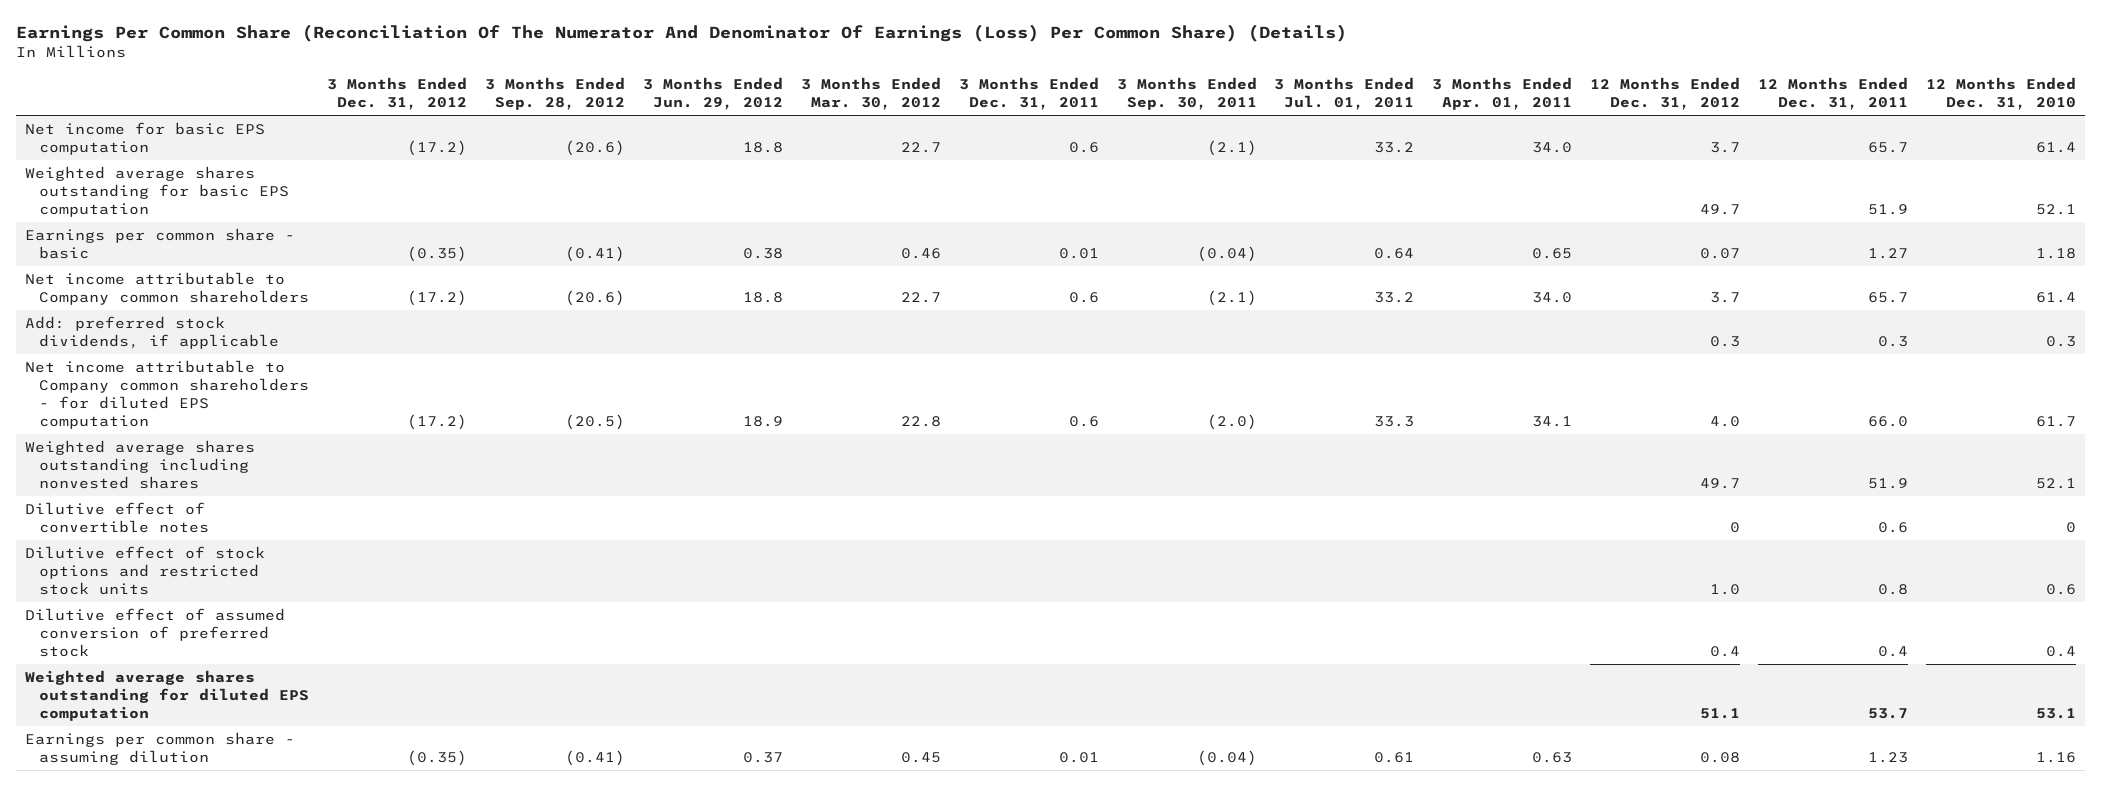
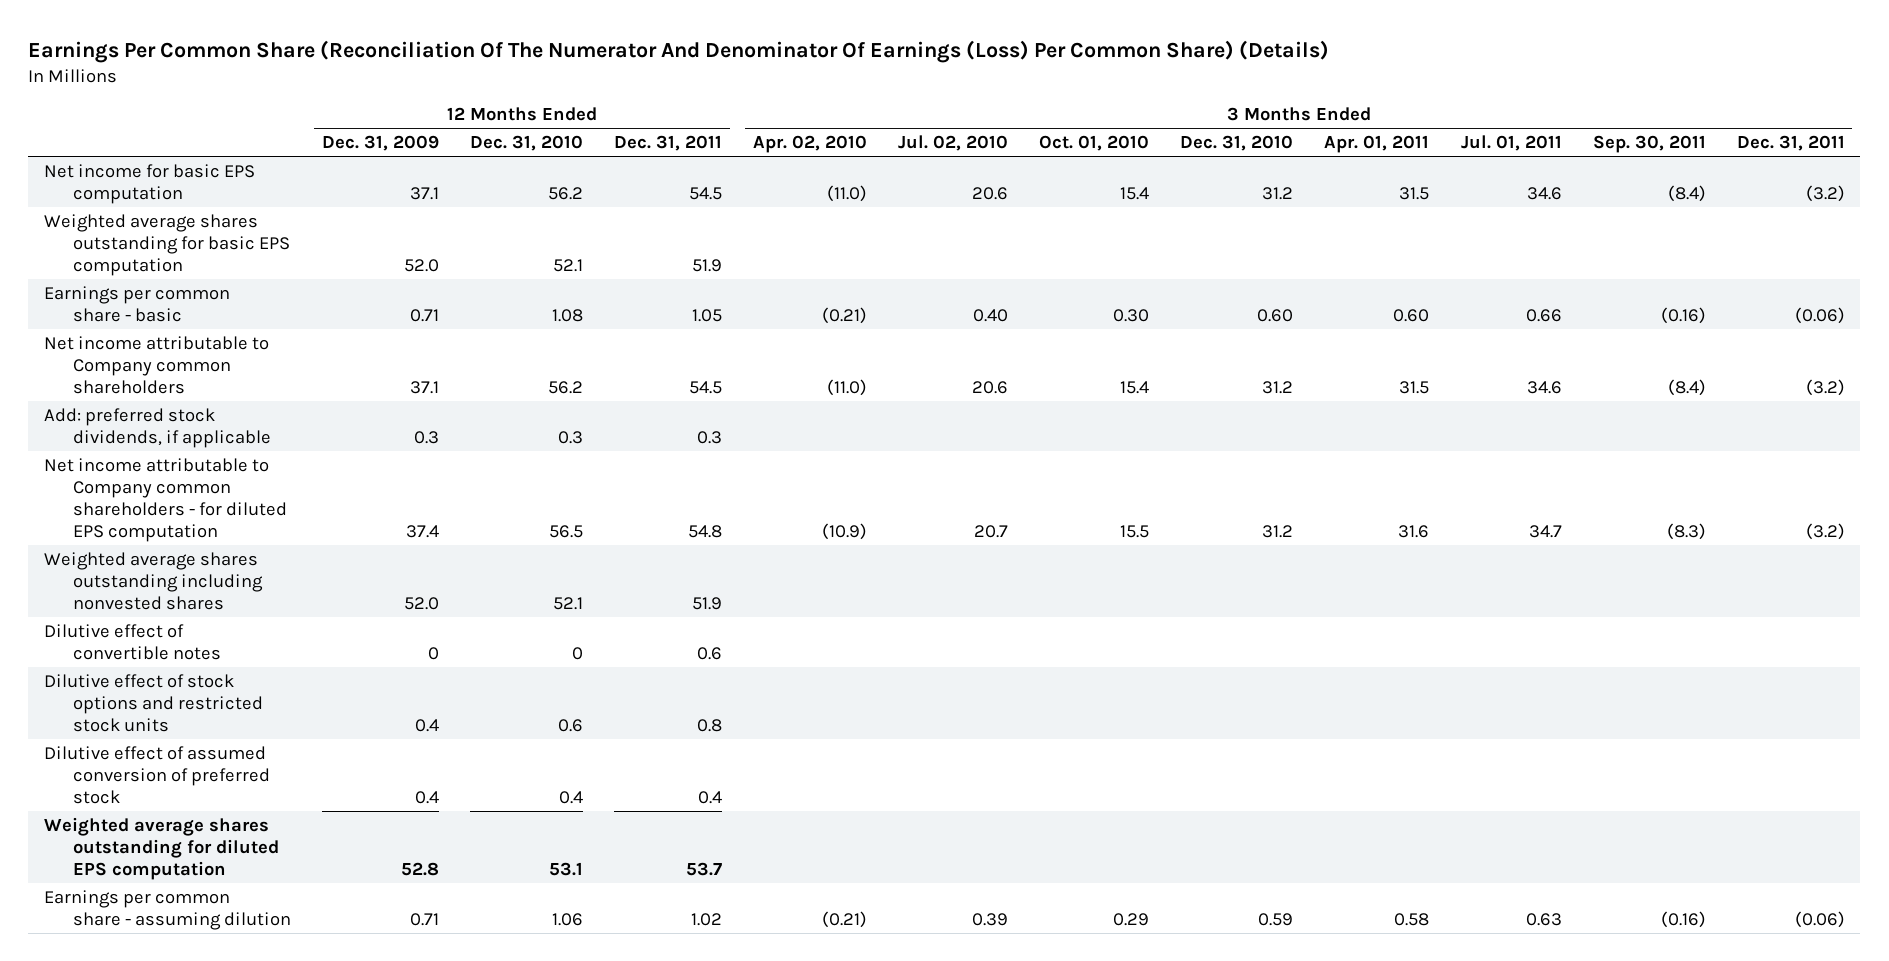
- | 3 Months Ended Dec. 31, 2012 | 3 Months Ended Sep. 28, 2012 | 3 Months Ended Jun. 29, 2012 | 3 Months Ended Mar. 30, 2012 | 3 Months Ended Dec. 31, 2011 | 3 Months Ended Sep. 30, 2011 | 3 Months Ended Jul. 01, 2011 | 3 Months Ended Apr. 01, 2011 | 12 Months Ended Dec. 31, 2012 | 12 Months Ended Dec. 31, 2011 | 12 Months Ended Dec. 31, 2010
+ | 12 Months Ended Dec. 31, 2009 | 12 Months Ended Dec. 31, 2010 | 12 Months Ended Dec. 31, 2011 | 3 Months Ended Apr. 02, 2010 | 3 Months Ended Jul. 02, 2010 | 3 Months Ended Oct. 01, 2010 | 3 Months Ended Dec. 31, 2010 | 3 Months Ended Apr. 01, 2011 | 3 Months Ended Jul. 01, 2011 | 3 Months Ended Sep. 30, 2011 | 3 Months Ended Dec. 31, 2011
- Net income for basic EPS computation | (17.2) | (20.6) | 18.8 | 22.7 | 0.6 | (2.1) | 33.2 | 34.0 | 3.7 | 65.7 | 61.4
+ Net income for basic EPS computation | 37.1 | 56.2 | 54.5 | (11.0) | 20.6 | 15.4 | 31.2 | 31.5 | 34.6 | (8.4) | (3.2)
- Earnings per common share - basic | (0.35) | (0.41) | 0.38 | 0.46 | 0.01 | (0.04) | 0.64 | 0.65 | 0.07 | 1.27 | 1.18
- Net income attributable to Company common shareholders | (17.2) | (20.6) | 18.8 | 22.7 | 0.6 | (2.1) | 33.2 | 34.0 | 3.7 | 65.7 | 61.4
+ Earnings per common share - basic | 0.71 | 1.08 | 1.05 | (0.21) | 0.40 | 0.30 | 0.60 | 0.60 | 0.66 | (0.16) | (0.06)
+ Net income attributable to Company common shareholders | 37.1 | 56.2 | 54.5 | (11.0) | 20.6 | 15.4 | 31.2 | 31.5 | 34.6 | (8.4) | (3.2)
- Net income attributable to Company common shareholders - for diluted EPS computation | (17.2) | (20.5) | 18.9 | 22.8 | 0.6 | (2.0) | 33.3 | 34.1 | 4.0 | 66.0 | 61.7
+ Net income attributable to Company common shareholders - for diluted EPS computation | 37.4 | 56.5 | 54.8 | (10.9) | 20.7 | 15.5 | 31.2 | 31.6 | 34.7 | (8.3) | (3.2)
- Earnings per common share - assuming dilution | (0.35) | (0.41) | 0.37 | 0.45 | 0.01 | (0.04) | 0.61 | 0.63 | 0.08 | 1.23 | 1.16
+ Earnings per common share - assuming dilution | 0.71 | 1.06 | 1.02 | (0.21) | 0.39 | 0.29 | 0.59 | 0.58 | 0.63 | (0.16) | (0.06)

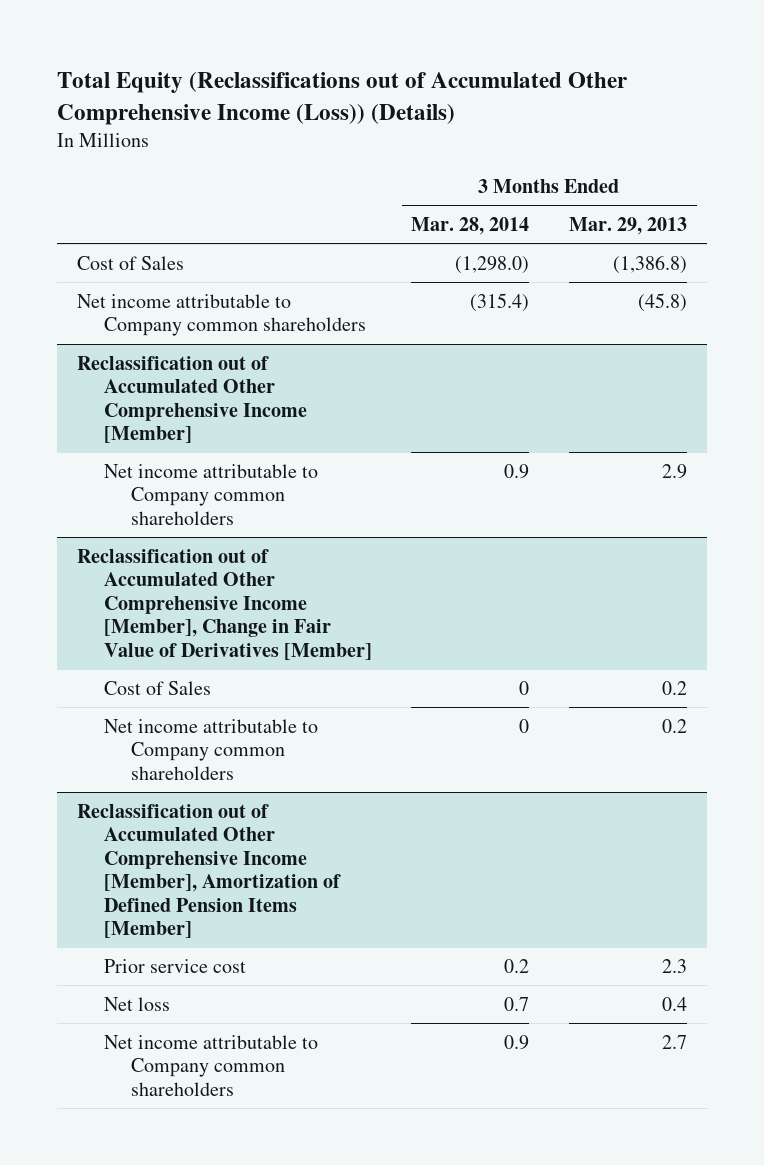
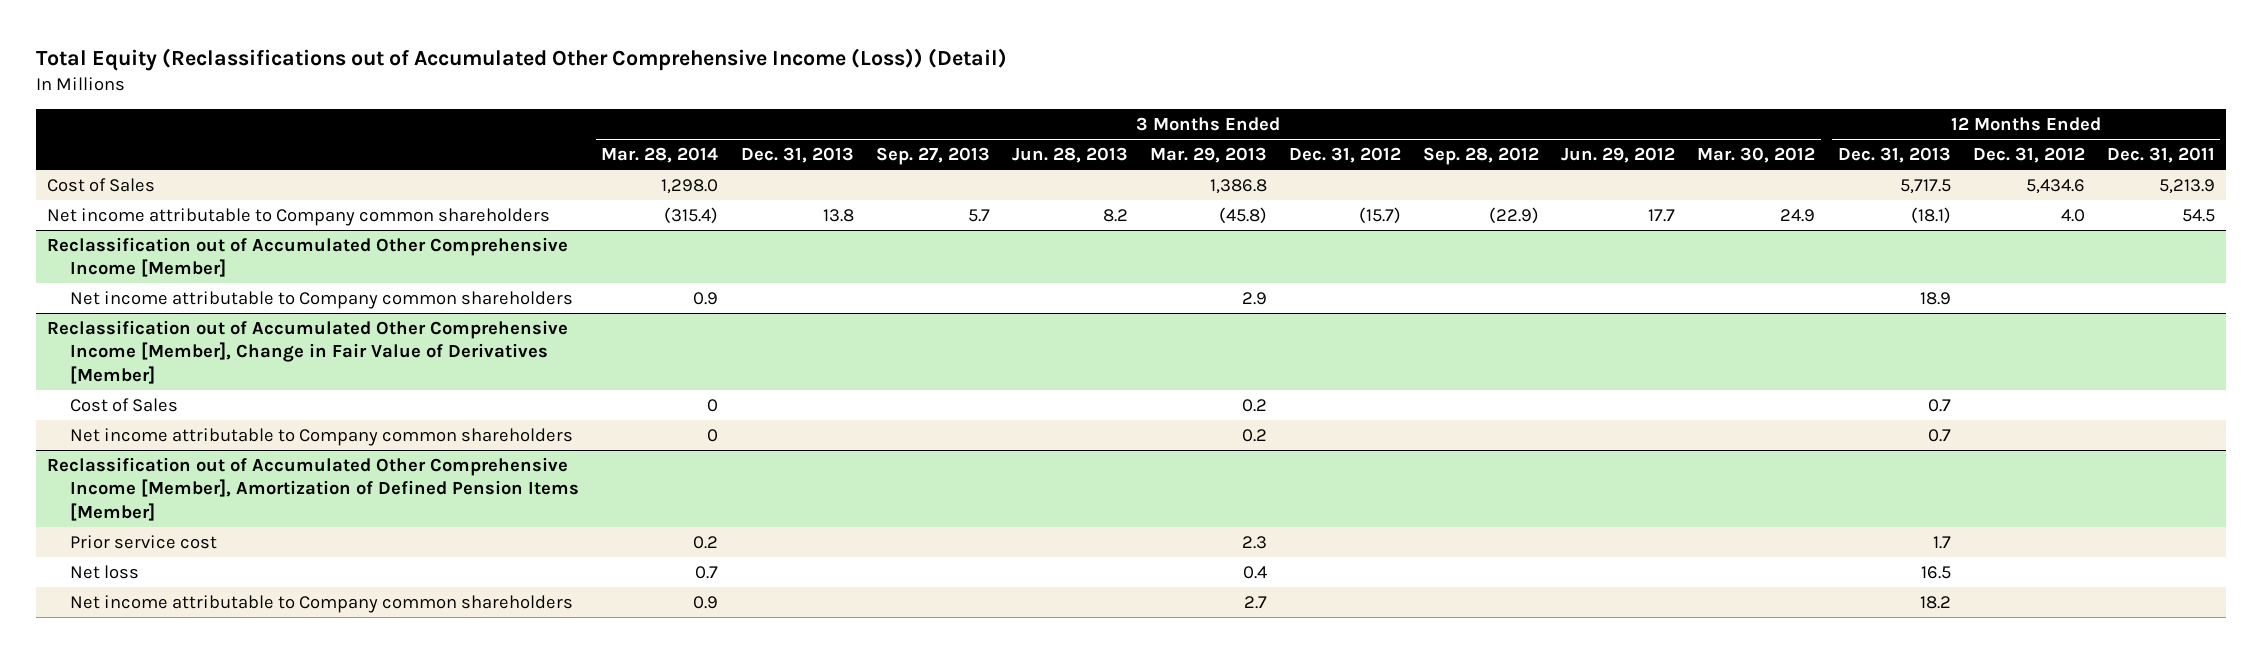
- Total Equity (Reclassifications out of Accumulated Other Comprehensive Income (Loss)) (Details)
+ Total Equity (Reclassifications out of Accumulated Other Comprehensive Income (Loss)) (Detail)
- | 3 Months Ended Mar. 28, 2014 | 3 Months Ended Mar. 29, 2013
+ | 3 Months Ended Mar. 28, 2014 | 3 Months Ended Dec. 31, 2013 | 3 Months Ended Sep. 27, 2013 | 3 Months Ended Jun. 28, 2013 | 3 Months Ended Mar. 29, 2013 | 3 Months Ended Dec. 31, 2012 | 3 Months Ended Sep. 28, 2012 | 3 Months Ended Jun. 29, 2012 | 3 Months Ended Mar. 30, 2012 | 12 Months Ended Dec. 31, 2013 | 12 Months Ended Dec. 31, 2012 | 12 Months Ended Dec. 31, 2011
- Cost of Sales | (1,298.0) | (1,386.8)
+ Cost of Sales | 1,298.0 | | | | 1,386.8 | | | | | 5,717.5 | 5,434.6 | 5,213.9

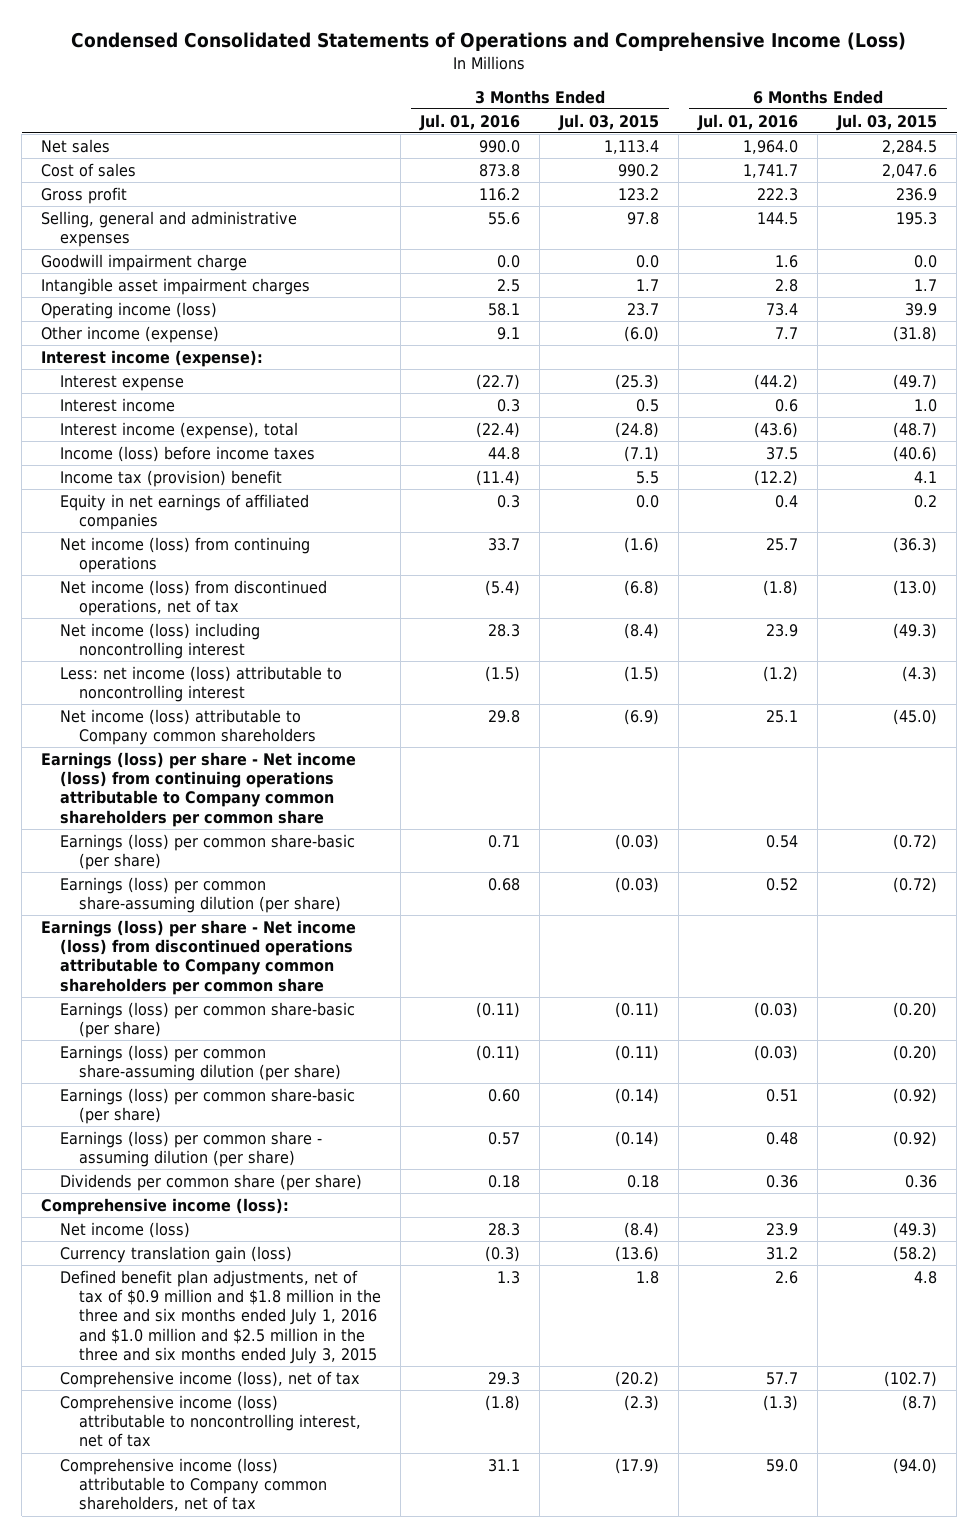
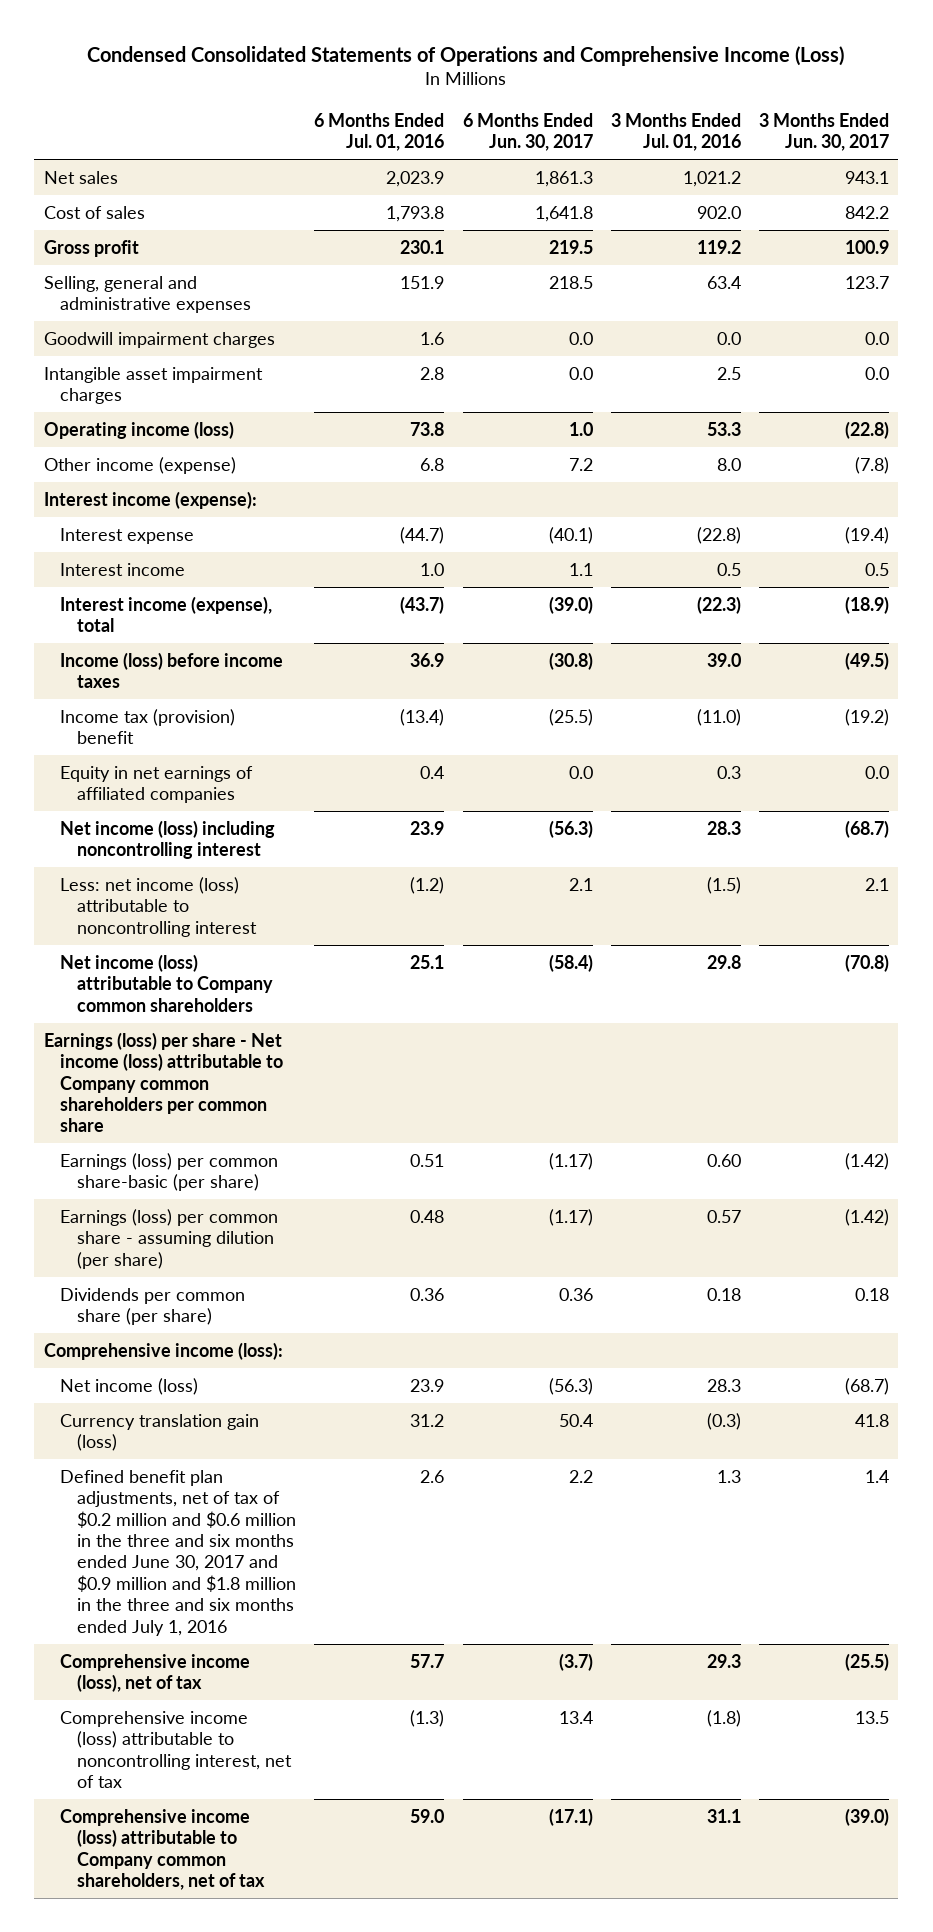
- | 3 Months Ended Jul. 01, 2016 | 3 Months Ended Jul. 03, 2015 | 6 Months Ended Jul. 01, 2016 | 6 Months Ended Jul. 03, 2015
+ | 6 Months Ended Jul. 01, 2016 | 6 Months Ended Jun. 30, 2017 | 3 Months Ended Jul. 01, 2016 | 3 Months Ended Jun. 30, 2017
- Net sales | 990.0 | 1,113.4 | 1,964.0 | 2,284.5
- Cost of sales | 873.8 | 990.2 | 1,741.7 | 2,047.6
- Gross profit | 116.2 | 123.2 | 222.3 | 236.9
- Selling, general and administrative expenses | 55.6 | 97.8 | 144.5 | 195.3
- Goodwill impairment charge | 0.0 | 0.0 | 1.6 | 0.0
+ Net sales | 2,023.9 | 1,861.3 | 1,021.2 | 943.1
+ Cost of sales | 1,793.8 | 1,641.8 | 902.0 | 842.2
+ Gross profit | 230.1 | 219.5 | 119.2 | 100.9
+ Selling, general and administrative expenses | 151.9 | 218.5 | 63.4 | 123.7
+ Goodwill impairment charges | 1.6 | 0.0 | 0.0 | 0.0
- Operating income (loss) | 58.1 | 23.7 | 73.4 | 39.9
- Other income (expense) | 9.1 | (6.0) | 7.7 | (31.8)
+ Operating income (loss) | 73.8 | 1.0 | 53.3 | (22.8)
+ Other income (expense) | 6.8 | 7.2 | 8.0 | (7.8)
- Interest expense | (22.7) | (25.3) | (44.2) | (49.7)
- Interest income | 0.3 | 0.5 | 0.6 | 1.0
- Interest income (expense), total | (22.4) | (24.8) | (43.6) | (48.7)
- Income (loss) before income taxes | 44.8 | (7.1) | 37.5 | (40.6)
- Income tax (provision) benefit | (11.4) | 5.5 | (12.2) | 4.1
+ Interest expense | (44.7) | (40.1) | (22.8) | (19.4)
+ Interest income | 1.0 | 1.1 | 0.5 | 0.5
+ Interest income (expense), total | (43.7) | (39.0) | (22.3) | (18.9)
+ Income (loss) before income taxes | 36.9 | (30.8) | 39.0 | (49.5)
+ Income tax (provision) benefit | (13.4) | (25.5) | (11.0) | (19.2)
- Net income (loss) from continuing operations | 33.7 | (1.6) | 25.7 | (36.3)
- Net income (loss) from discontinued operations, net of tax | (5.4) | (6.8) | (1.8) | (13.0)
- Earnings (loss) per share - Net income (loss) from continuing operations attributable to Company common shareholders per common share
- Earnings (loss) per common share-basic (per share) | 0.71 | (0.03) | 0.54 | (0.72)
- Earnings (loss) per common share-assuming dilution (per share) | 0.68 | (0.03) | 0.52 | (0.72)
- Earnings (loss) per share - Net income (loss) from discontinued operations attributable to Company common shareholders per common share
- Earnings (loss) per common share-basic (per share) | (0.11) | (0.11) | (0.03) | (0.20)
- Earnings (loss) per common share-assuming dilution (per share) | (0.11) | (0.11) | (0.03) | (0.20)
+ Earnings (loss) per share - Net income (loss) attributable to Company common shareholders per common share
- Defined benefit plan adjustments, net of tax of $0.9 million and $1.8 million in the three and six months ended July 1, 2016 and $1.0 million and $2.5 million in the three and six months ended July 3, 2015 | 1.3 | 1.8 | 2.6 | 4.8
+ Defined benefit plan adjustments, net of tax of $0.2 million and $0.6 million in the three and six months ended June 30, 2017 and $0.9 million and $1.8 million in the three and six months ended July 1, 2016 | 2.6 | 2.2 | 1.3 | 1.4

